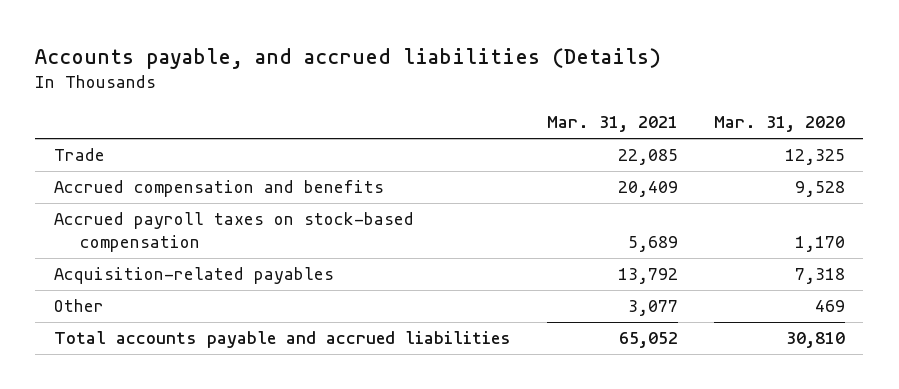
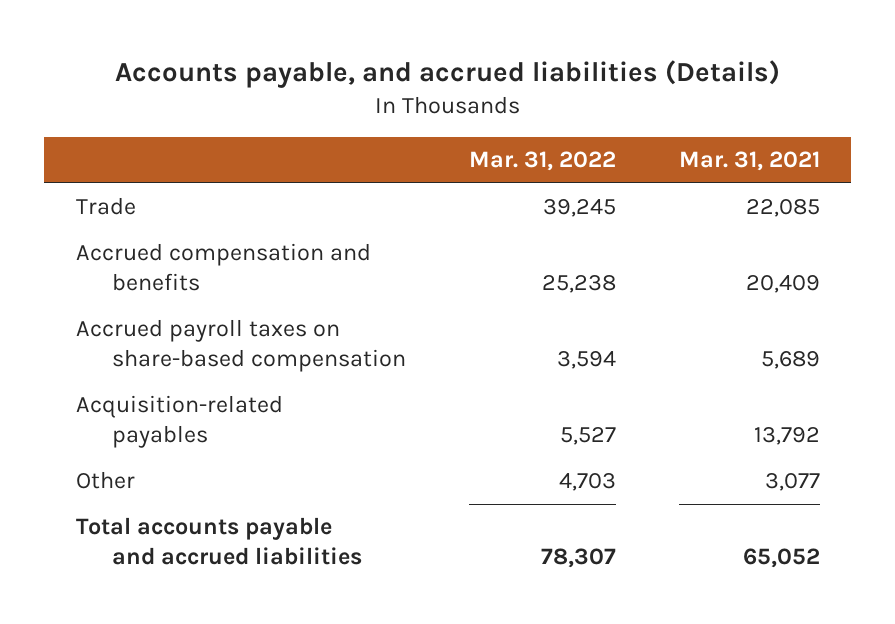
- | Mar. 31, 2021 | Mar. 31, 2020
+ | Mar. 31, 2022 | Mar. 31, 2021
- Accrued payroll taxes on stock-based compensation | 5,689 | 1,170
+ Accrued payroll taxes on share-based compensation | 3,594 | 5,689

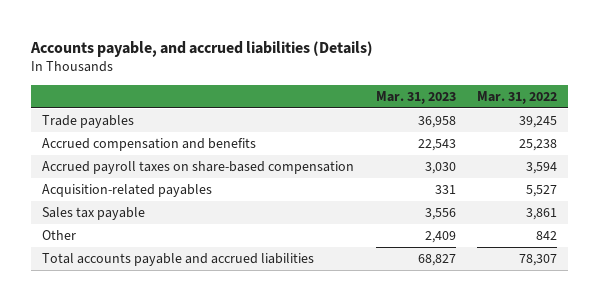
- | Mar. 31, 2022 | Mar. 31, 2021
+ | Mar. 31, 2023 | Mar. 31, 2022
- Trade | 39,245 | 22,085
+ Trade payables | 36,958 | 39,245
- Other | 4,703 | 3,077
+ Sales tax payable | 3,556 | 3,861
+ Other | 2,409 | 842

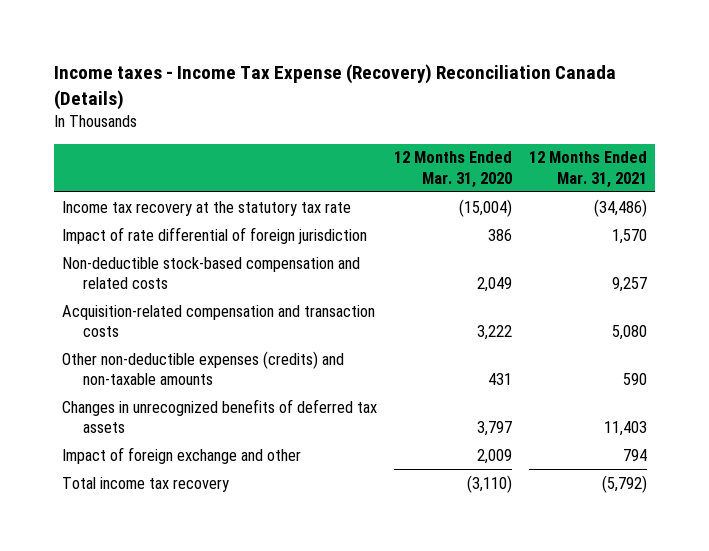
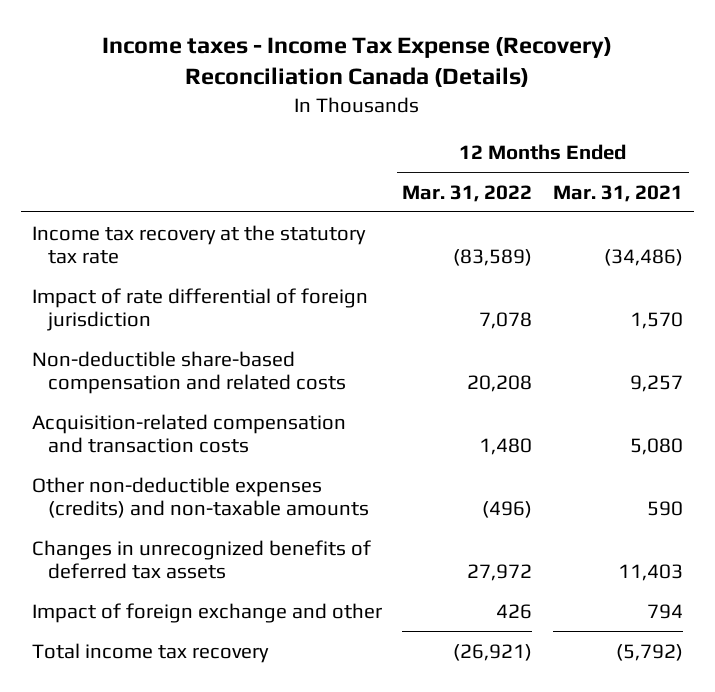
- | 12 Months Ended Mar. 31, 2020 | 12 Months Ended Mar. 31, 2021
+ | 12 Months Ended Mar. 31, 2022 | 12 Months Ended Mar. 31, 2021
- Non-deductible stock-based compensation and related costs | 2,049 | 9,257
+ Non-deductible share-based compensation and related costs | 20,208 | 9,257

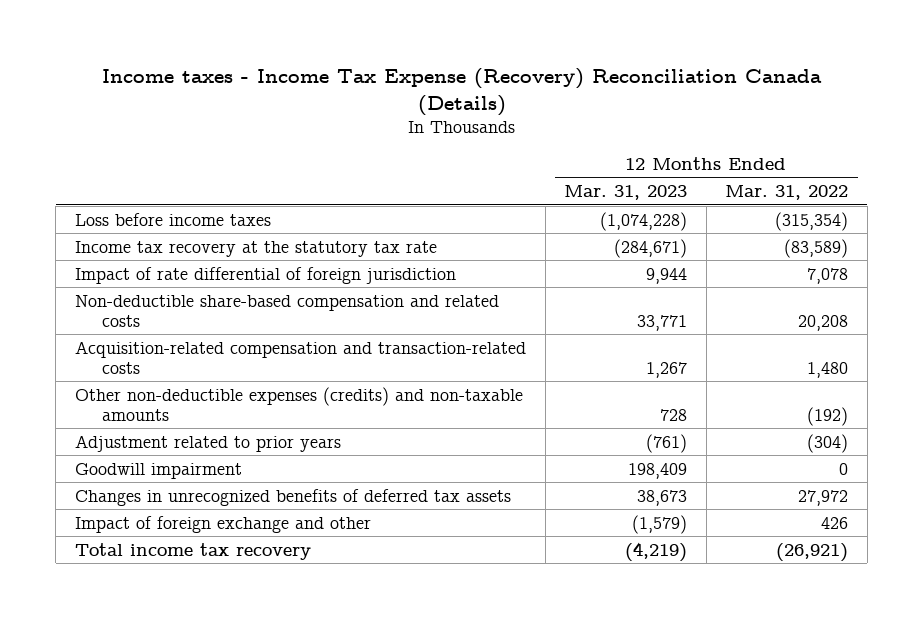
- | 12 Months Ended Mar. 31, 2022 | 12 Months Ended Mar. 31, 2021
+ | 12 Months Ended Mar. 31, 2023 | 12 Months Ended Mar. 31, 2022
+ Loss before income taxes | (1,074,228) | (315,354)
- Acquisition-related compensation and transaction costs | 1,480 | 5,080
- Other non-deductible expenses (credits) and non-taxable amounts | (496) | 590
+ Acquisition-related compensation and transaction-related costs | 1,267 | 1,480
+ Other non-deductible expenses (credits) and non-taxable amounts | 728 | (192)
+ Adjustment related to prior years | (761) | (304)
+ Goodwill impairment | 198,409 | 0

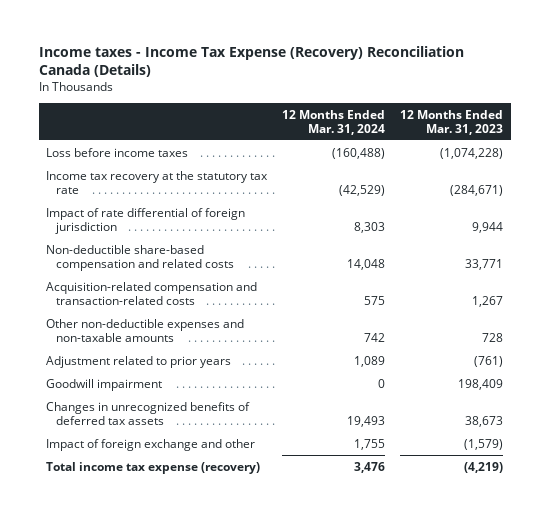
- | 12 Months Ended Mar. 31, 2023 | 12 Months Ended Mar. 31, 2022
+ | 12 Months Ended Mar. 31, 2024 | 12 Months Ended Mar. 31, 2023
- Other non-deductible expenses (credits) and non-taxable amounts | 728 | (192)
+ Other non-deductible expenses and non-taxable amounts | 742 | 728
- Total income tax recovery | (4,219) | (26,921)
+ Total income tax expense (recovery) | 3,476 | (4,219)

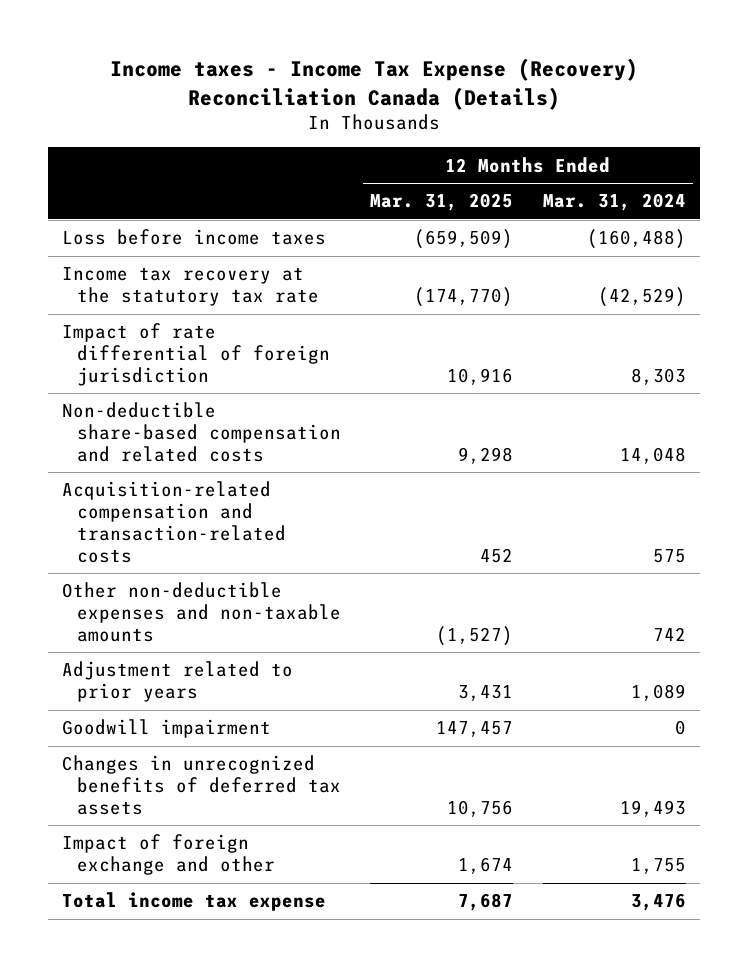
- | 12 Months Ended Mar. 31, 2024 | 12 Months Ended Mar. 31, 2023
+ | 12 Months Ended Mar. 31, 2025 | 12 Months Ended Mar. 31, 2024
- Total income tax expense (recovery) | 3,476 | (4,219)
+ Total income tax expense | 7,687 | 3,476

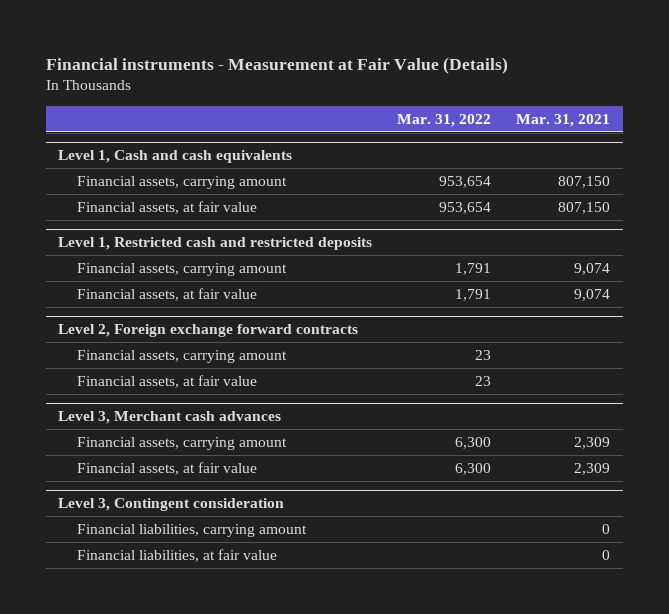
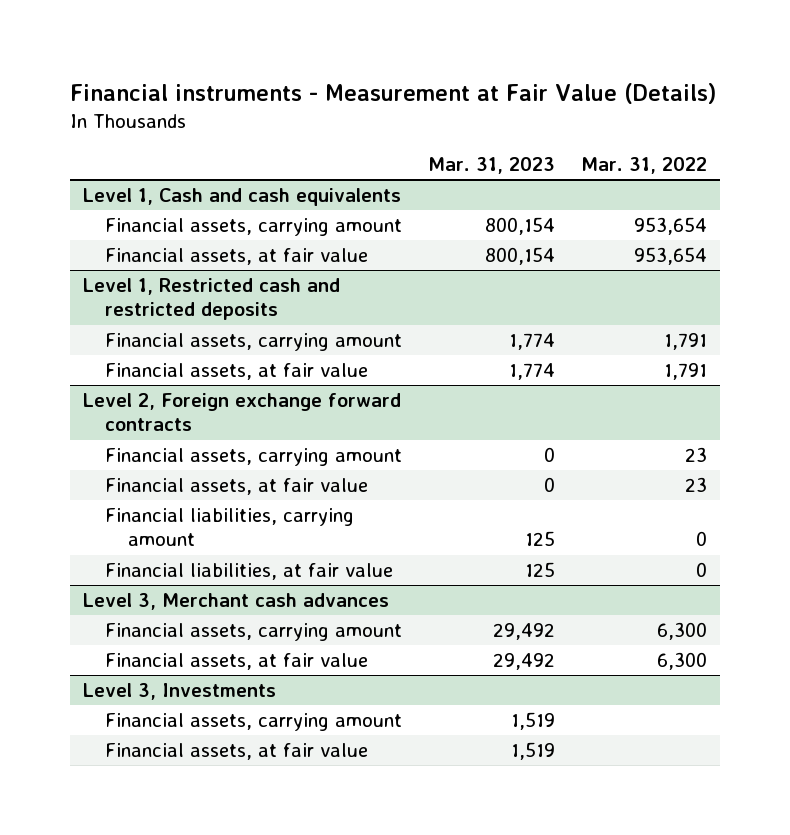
- | Mar. 31, 2022 | Mar. 31, 2021
+ | Mar. 31, 2023 | Mar. 31, 2022
@ Level 2, Foreign exchange forward contracts
+ Financial liabilities, carrying amount | 125 | 0
+ Financial liabilities, at fair value | 125 | 0
- Level 3, Contingent consideration
- Financial liabilities, carrying amount | | 0
- Financial liabilities, at fair value | | 0
+ Level 3, Investments
+ Financial assets, carrying amount | 1,519 |
+ Financial assets, at fair value | 1,519 |

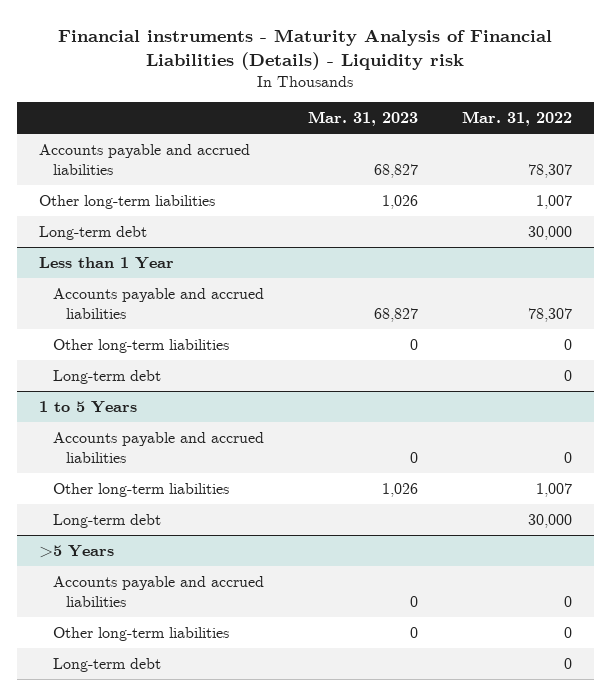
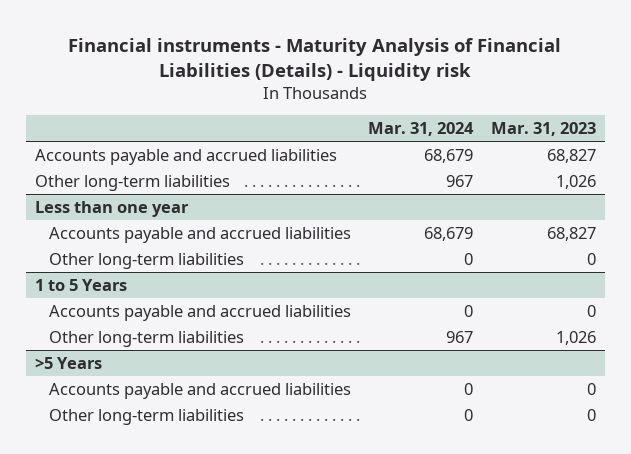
- | Mar. 31, 2023 | Mar. 31, 2022
+ | Mar. 31, 2024 | Mar. 31, 2023
- Long-term debt | | 30,000
- Less than 1 Year
+ Less than one year
- Long-term debt | | 0
@ 1 to 5 Years
- Long-term debt | | 30,000
@ >5 Years
- Long-term debt | | 0

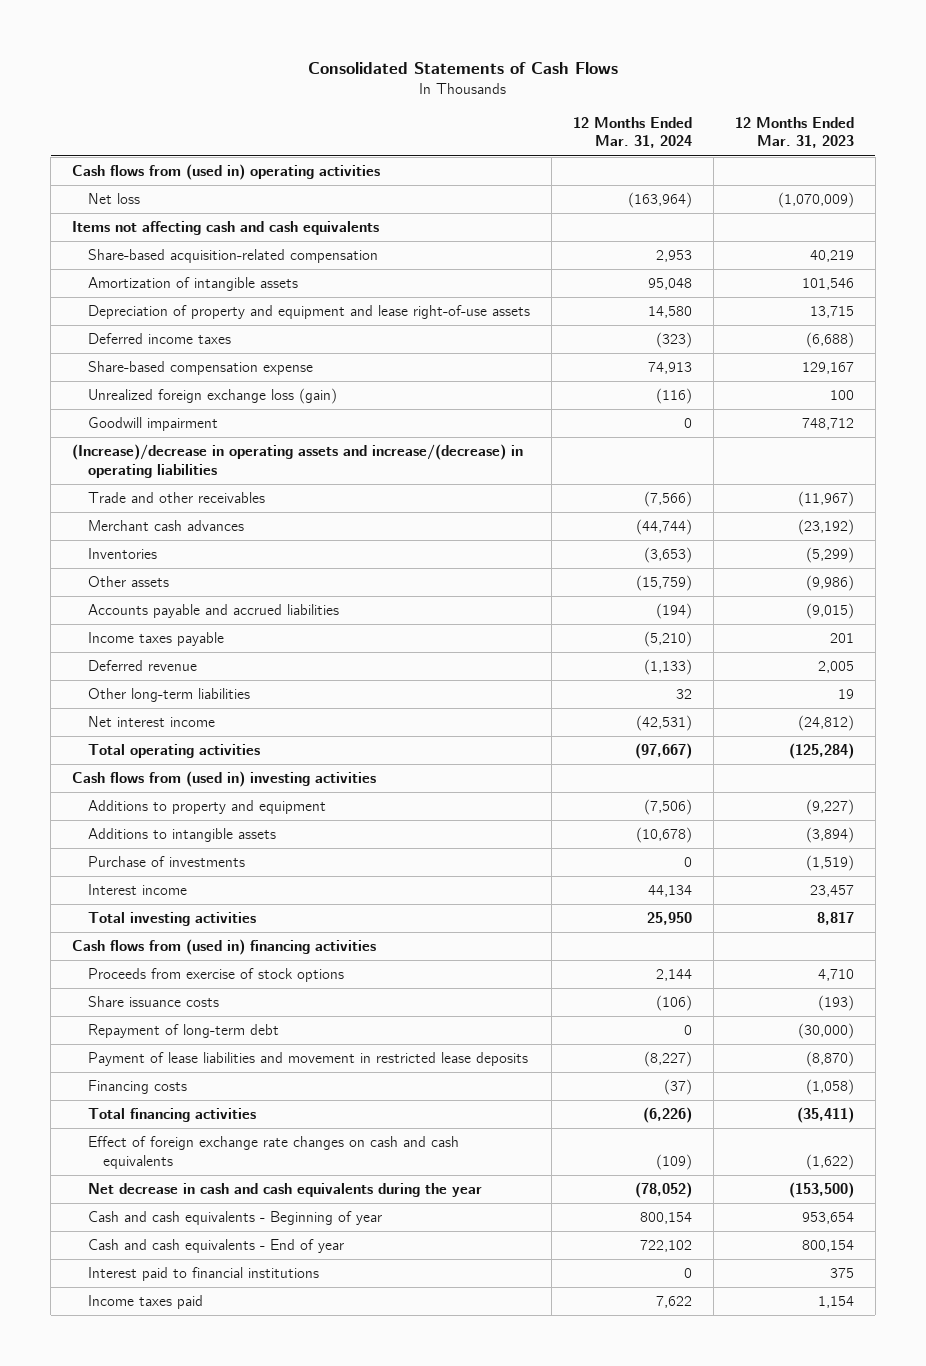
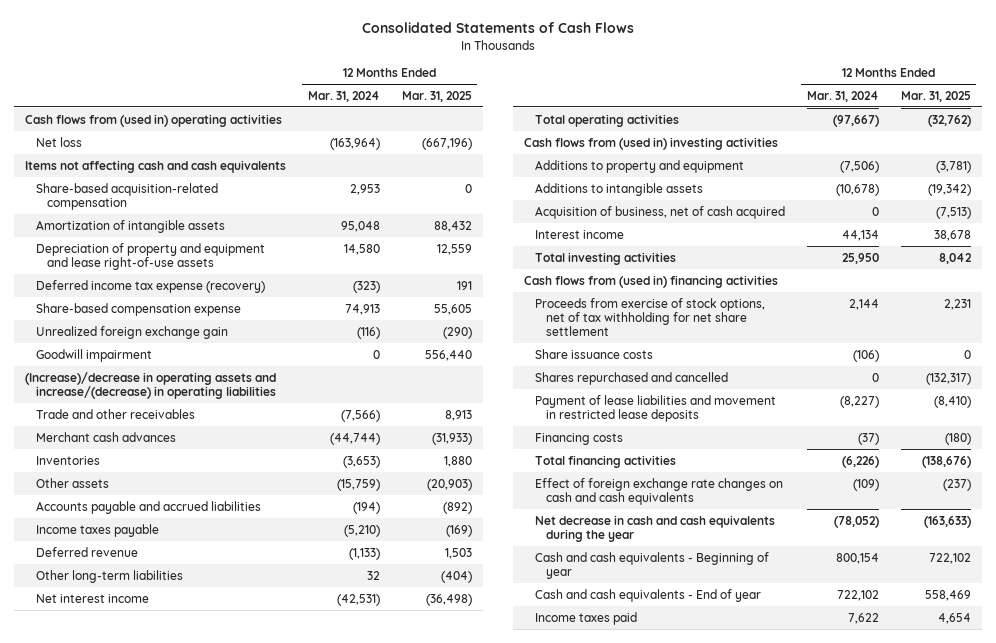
- | 12 Months Ended Mar. 31, 2024 | 12 Months Ended Mar. 31, 2023
+ | 12 Months Ended Mar. 31, 2024 | 12 Months Ended Mar. 31, 2025
- Deferred income taxes | (323) | (6,688)
+ Deferred income tax expense (recovery) | (323) | 191
- Unrealized foreign exchange loss (gain) | (116) | 100
+ Unrealized foreign exchange gain | (116) | (290)
- Purchase of investments | 0 | (1,519)
+ Acquisition of business, net of cash acquired | 0 | (7,513)
- Proceeds from exercise of stock options | 2,144 | 4,710
+ Proceeds from exercise of stock options, net of tax withholding for net share settlement | 2,144 | 2,231
- Repayment of long-term debt | 0 | (30,000)
+ Shares repurchased and cancelled | 0 | (132,317)
- Interest paid to financial institutions | 0 | 375

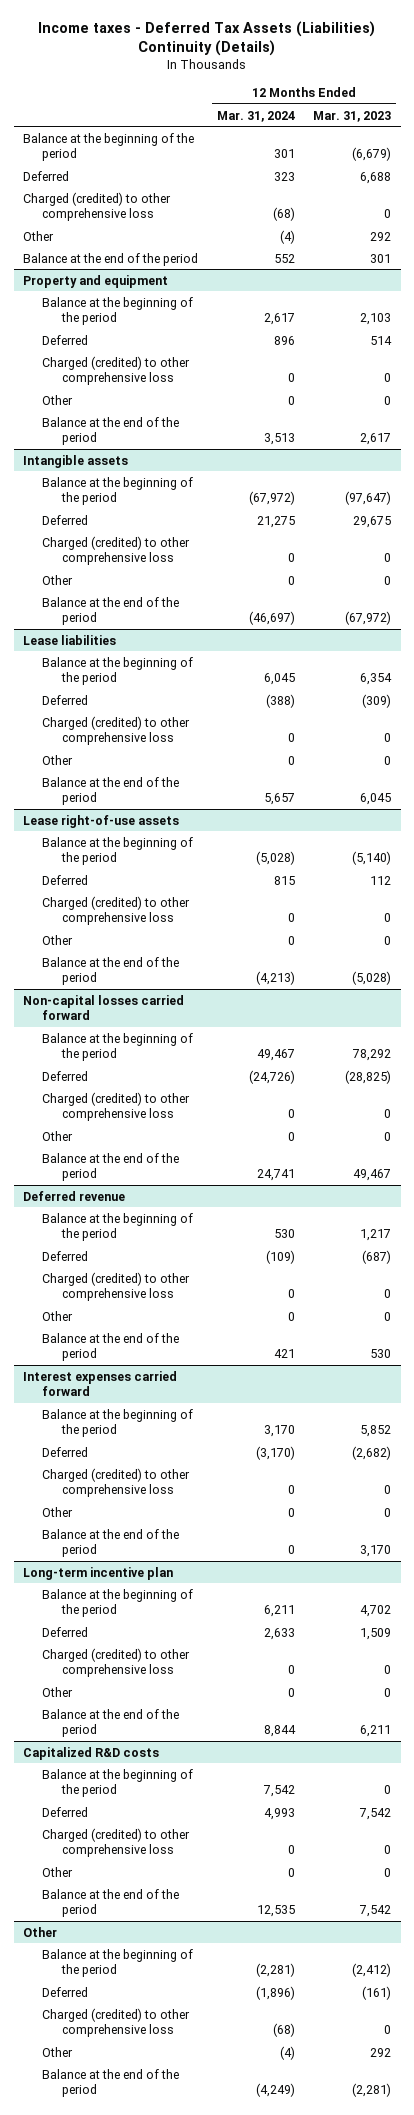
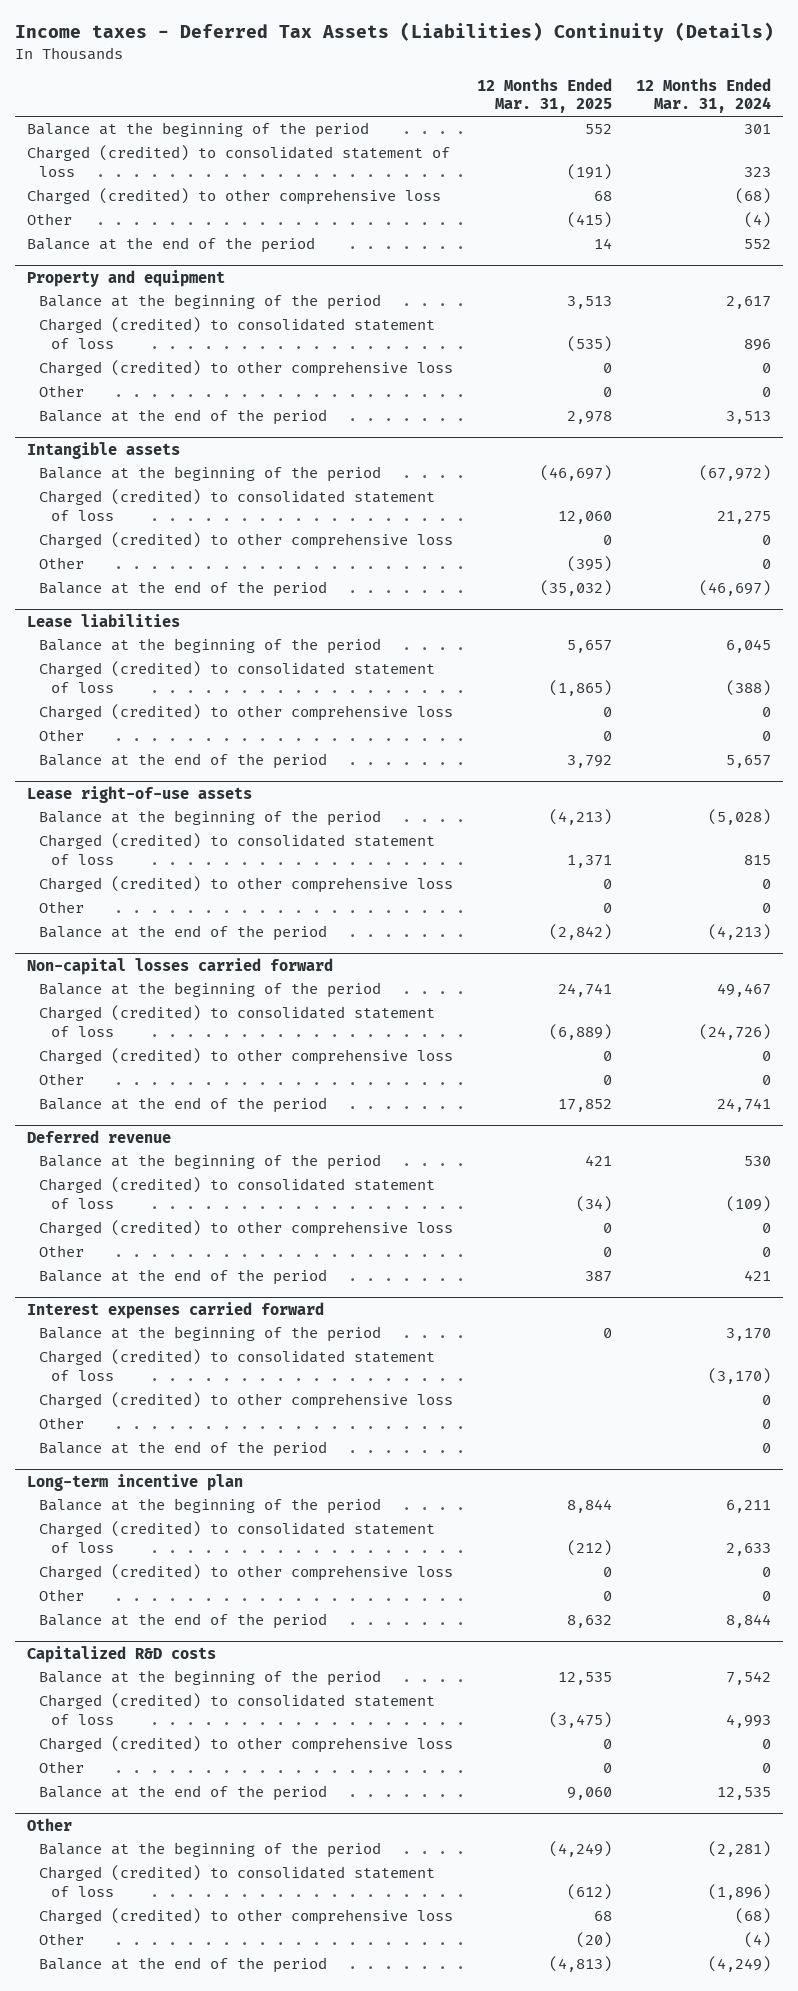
- | 12 Months Ended Mar. 31, 2024 | 12 Months Ended Mar. 31, 2023
+ | 12 Months Ended Mar. 31, 2025 | 12 Months Ended Mar. 31, 2024
- Deferred | 323 | 6,688
+ Charged (credited) to consolidated statement of loss | (191) | 323
@ Property and equipment
- Deferred | 896 | 514
+ Charged (credited) to consolidated statement of loss | (535) | 896
@ Intangible assets
- Deferred | 21,275 | 29,675
+ Charged (credited) to consolidated statement of loss | 12,060 | 21,275
@ Lease liabilities
- Deferred | (388) | (309)
+ Charged (credited) to consolidated statement of loss | (1,865) | (388)
@ Lease right-of-use assets
- Deferred | 815 | 112
+ Charged (credited) to consolidated statement of loss | 1,371 | 815
@ Non-capital losses carried forward
- Deferred | (24,726) | (28,825)
+ Charged (credited) to consolidated statement of loss | (6,889) | (24,726)
@ Deferred revenue
- Deferred | (109) | (687)
+ Charged (credited) to consolidated statement of loss | (34) | (109)
@ Interest expenses carried forward
- Deferred | (3,170) | (2,682)
+ Charged (credited) to consolidated statement of loss | | (3,170)
@ Long-term incentive plan
- Deferred | 2,633 | 1,509
+ Charged (credited) to consolidated statement of loss | (212) | 2,633
@ Capitalized R&D costs
- Deferred | 4,993 | 7,542
+ Charged (credited) to consolidated statement of loss | (3,475) | 4,993
@ Other
- Deferred | (1,896) | (161)
+ Charged (credited) to consolidated statement of loss | (612) | (1,896)

